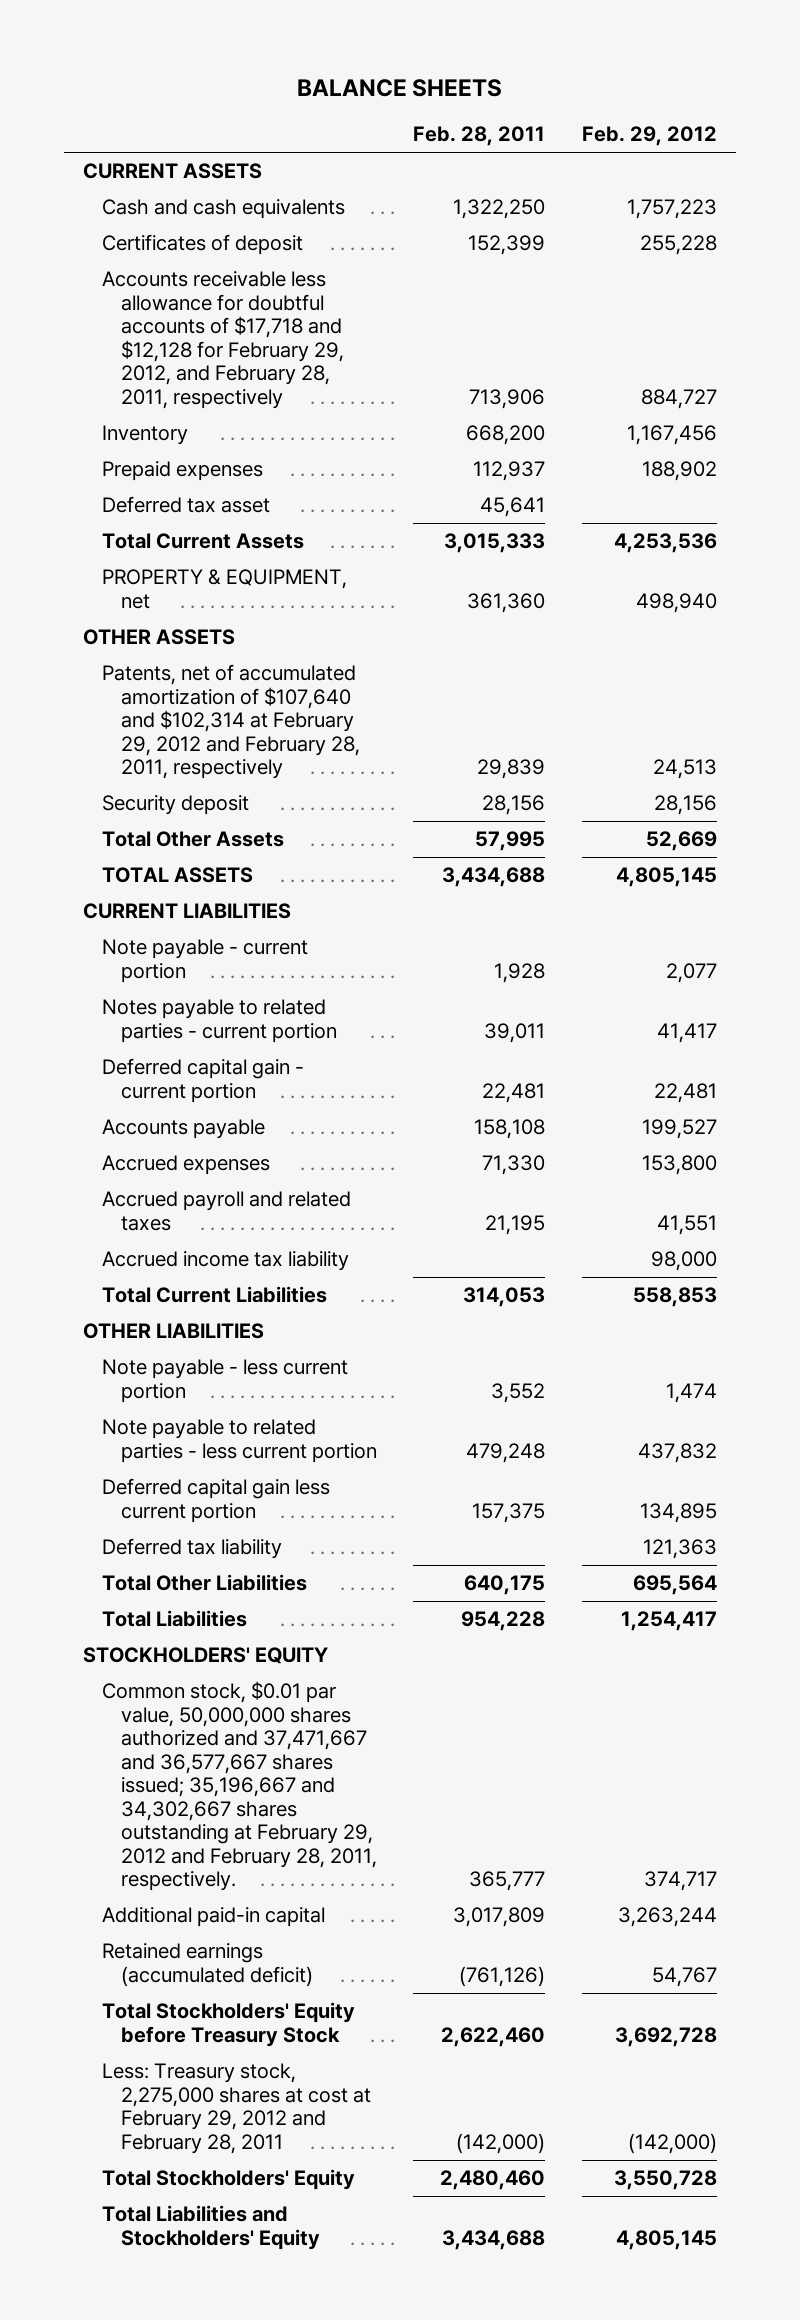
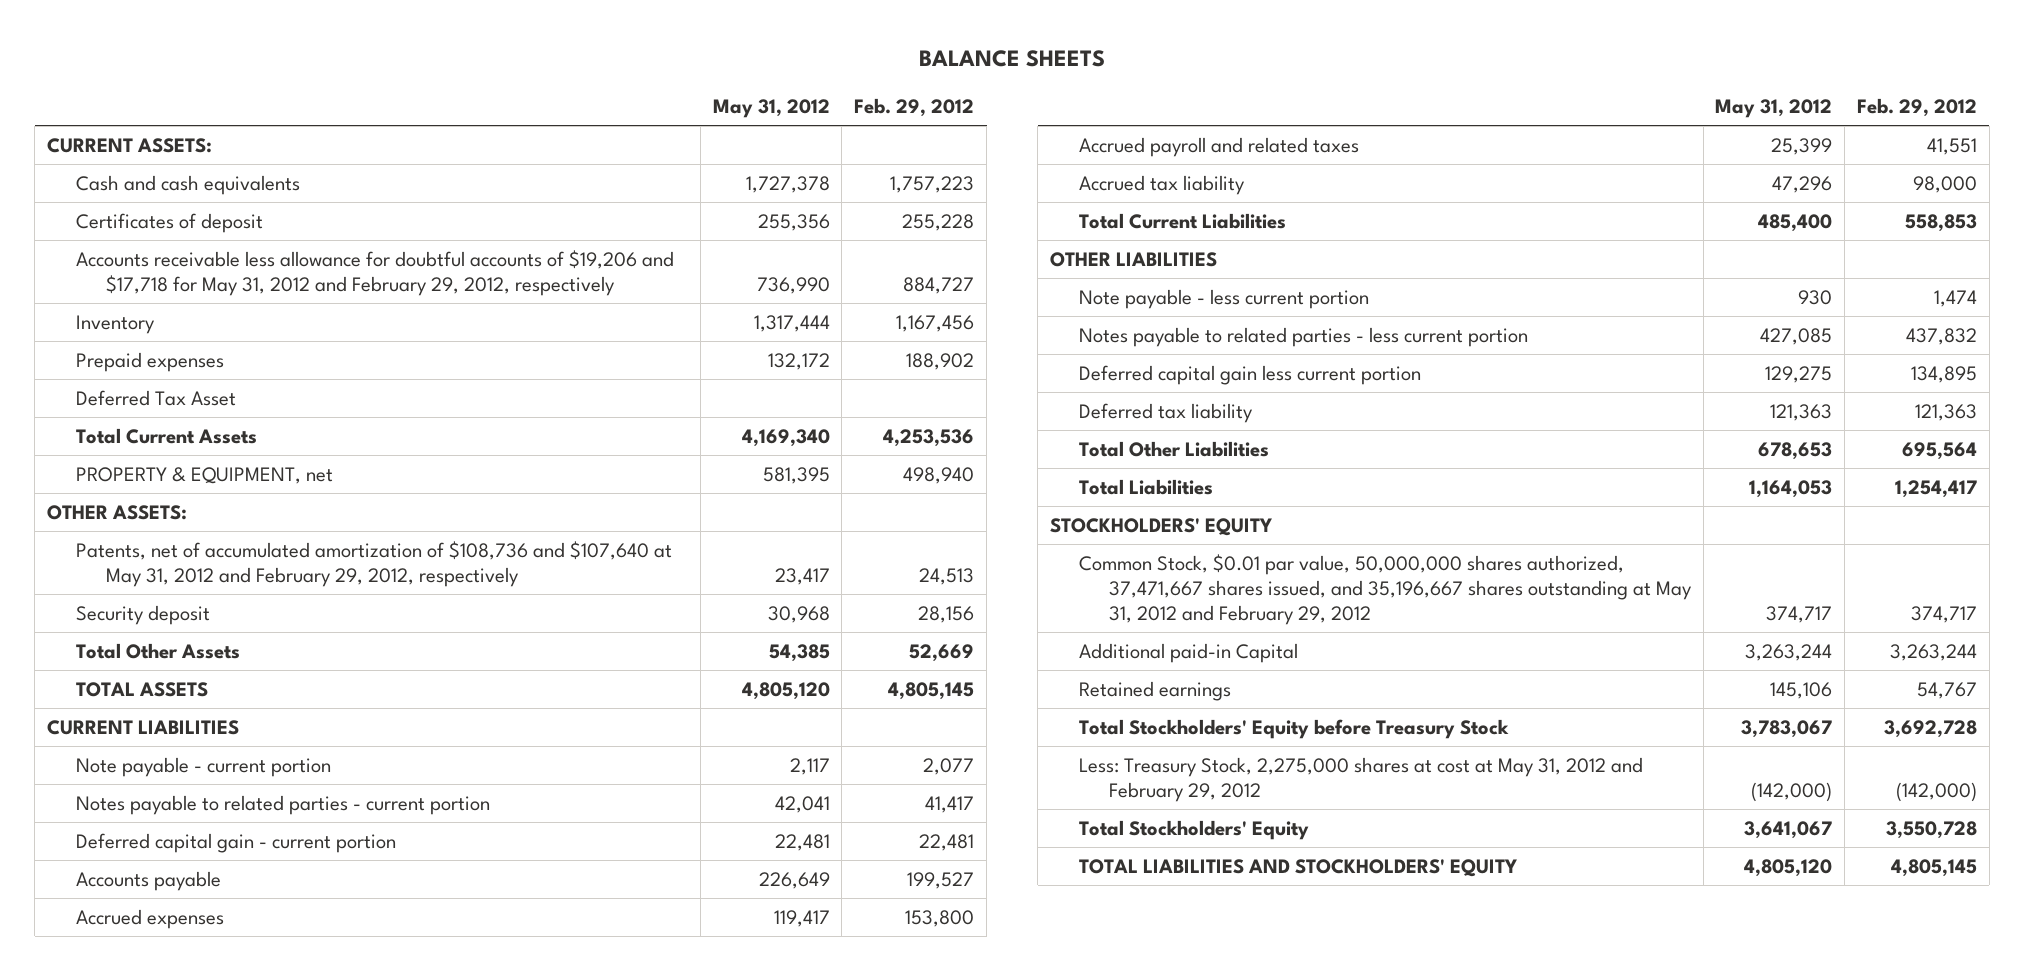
- | Feb. 28, 2011 | Feb. 29, 2012
+ | May 31, 2012 | Feb. 29, 2012
- CURRENT ASSETS
+ CURRENT ASSETS:
- Accounts receivable less allowance for doubtful accounts of $17,718 and $12,128 for February 29, 2012, and February 28, 2011, respectively | 713,906 | 884,727
+ Accounts receivable less allowance for doubtful accounts of $19,206 and $17,718 for May 31, 2012 and February 29, 2012, respectively | 736,990 | 884,727
- Deferred tax asset | 45,641 |
+ Deferred Tax Asset
- OTHER ASSETS
- Patents, net of accumulated amortization of $107,640 and $102,314 at February 29, 2012 and February 28, 2011, respectively | 29,839 | 24,513
+ OTHER ASSETS:
+ Patents, net of accumulated amortization of $108,736 and $107,640 at May 31, 2012 and February 29, 2012, respectively | 23,417 | 24,513
- Accrued income tax liability | | 98,000
+ Accrued tax liability | 47,296 | 98,000
- Note payable to related parties - less current portion | 479,248 | 437,832
+ Notes payable to related parties - less current portion | 427,085 | 437,832
- Common stock, $0.01 par value, 50,000,000 shares authorized and 37,471,667 and 36,577,667 shares issued; 35,196,667 and 34,302,667 shares outstanding at February 29, 2012 and February 28, 2011, respectively. | 365,777 | 374,717
- Additional paid-in capital | 3,017,809 | 3,263,244
- Retained earnings (accumulated deficit) | (761,126) | 54,767
+ Common Stock, $0.01 par value, 50,000,000 shares authorized, 37,471,667 shares issued, and 35,196,667 shares outstanding at May 31, 2012 and February 29, 2012 | 374,717 | 374,717
+ Additional paid-in Capital | 3,263,244 | 3,263,244
+ Retained earnings | 145,106 | 54,767
- Less: Treasury stock, 2,275,000 shares at cost at February 29, 2012 and February 28, 2011 | (142,000) | (142,000)
+ Less: Treasury Stock, 2,275,000 shares at cost at May 31, 2012 and February 29, 2012 | (142,000) | (142,000)
- Total Liabilities and Stockholders' Equity | 3,434,688 | 4,805,145
+ TOTAL LIABILITIES AND STOCKHOLDERS' EQUITY | 4,805,120 | 4,805,145

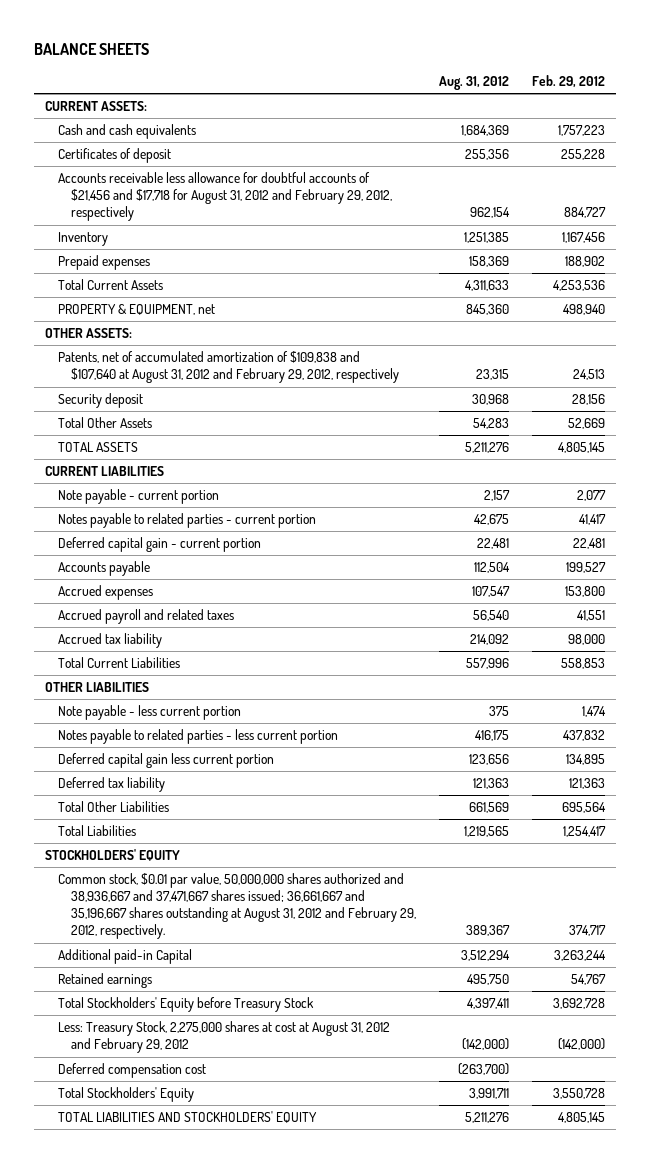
- | May 31, 2012 | Feb. 29, 2012
+ | Aug. 31, 2012 | Feb. 29, 2012
- Accounts receivable less allowance for doubtful accounts of $19,206 and $17,718 for May 31, 2012 and February 29, 2012, respectively | 736,990 | 884,727
+ Accounts receivable less allowance for doubtful accounts of $21,456 and $17,718 for August 31, 2012 and February 29, 2012, respectively | 962,154 | 884,727
- Deferred Tax Asset
- Patents, net of accumulated amortization of $108,736 and $107,640 at May 31, 2012 and February 29, 2012, respectively | 23,417 | 24,513
+ Patents, net of accumulated amortization of $109,838 and $107,640 at August 31, 2012 and February 29, 2012, respectively | 23,315 | 24,513
- Common Stock, $0.01 par value, 50,000,000 shares authorized, 37,471,667 shares issued, and 35,196,667 shares outstanding at May 31, 2012 and February 29, 2012 | 374,717 | 374,717
+ Common stock, $0.01 par value, 50,000,000 shares authorized and 38,936,667 and 37,471,667 shares issued; 36,661,667 and 35,196,667 shares outstanding at August 31, 2012 and February 29, 2012, respectively. | 389,367 | 374,717
- Less: Treasury Stock, 2,275,000 shares at cost at May 31, 2012 and February 29, 2012 | (142,000) | (142,000)
+ Less: Treasury Stock, 2,275,000 shares at cost at August 31, 2012 and February 29, 2012 | (142,000) | (142,000)
+ Deferred compensation cost | (263,700) |

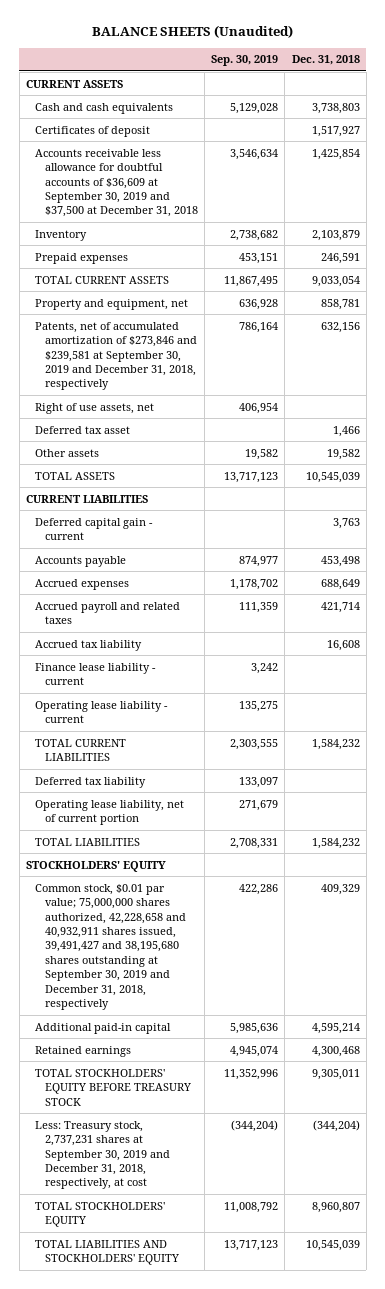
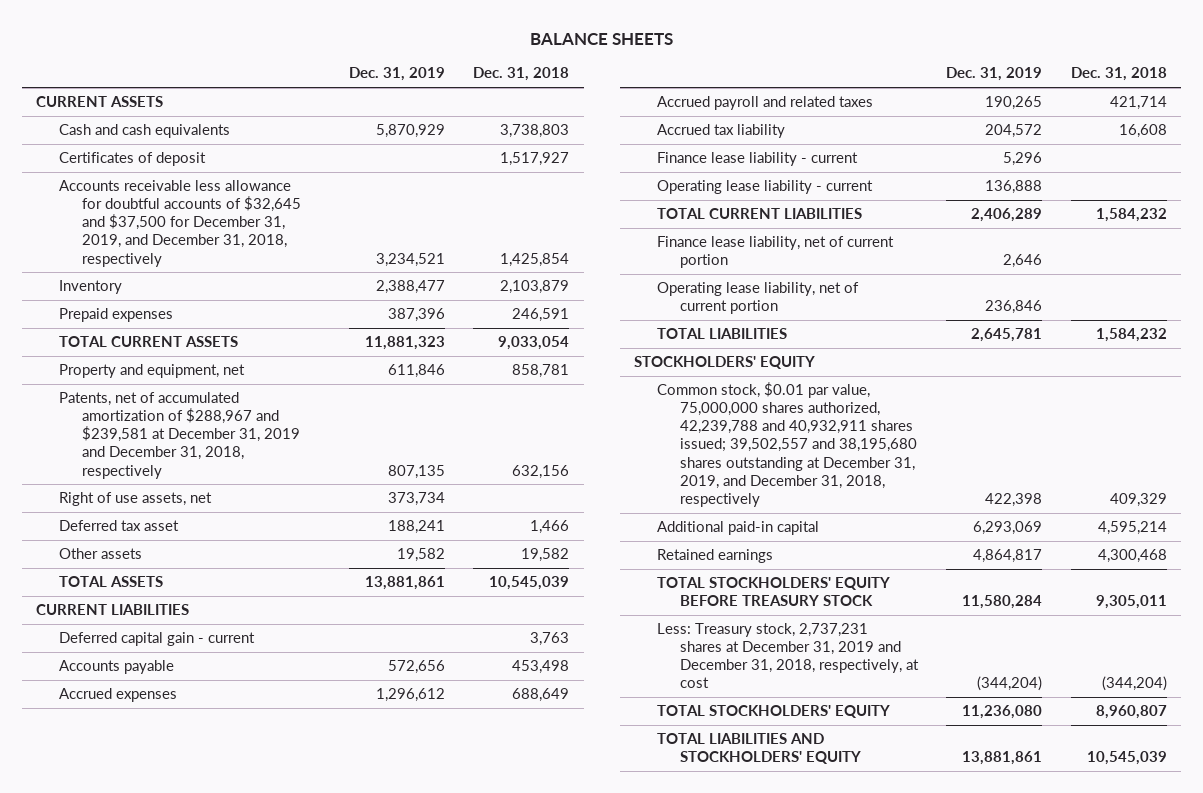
- BALANCE SHEETS (Unaudited)
+ BALANCE SHEETS
- | Sep. 30, 2019 | Dec. 31, 2018
+ | Dec. 31, 2019 | Dec. 31, 2018
- Accounts receivable less allowance for doubtful accounts of $36,609 at September 30, 2019 and $37,500 at December 31, 2018 | 3,546,634 | 1,425,854
+ Accounts receivable less allowance for doubtful accounts of $32,645 and $37,500 for December 31, 2019, and December 31, 2018, respectively | 3,234,521 | 1,425,854
- Patents, net of accumulated amortization of $273,846 and $239,581 at September 30, 2019 and December 31, 2018, respectively | 786,164 | 632,156
+ Patents, net of accumulated amortization of $288,967 and $239,581 at December 31, 2019 and December 31, 2018, respectively | 807,135 | 632,156
- Deferred tax liability | 133,097 |
+ Finance lease liability, net of current portion | 2,646 |
- Common stock, $0.01 par value; 75,000,000 shares authorized, 42,228,658 and 40,932,911 shares issued, 39,491,427 and 38,195,680 shares outstanding at September 30, 2019 and December 31, 2018, respectively | 422,286 | 409,329
+ Common stock, $0.01 par value, 75,000,000 shares authorized, 42,239,788 and 40,932,911 shares issued; 39,502,557 and 38,195,680 shares outstanding at December 31, 2019, and December 31, 2018, respectively | 422,398 | 409,329
- Less: Treasury stock, 2,737,231 shares at September 30, 2019 and December 31, 2018, respectively, at cost | (344,204) | (344,204)
+ Less: Treasury stock, 2,737,231 shares at December 31, 2019 and December 31, 2018, respectively, at cost | (344,204) | (344,204)

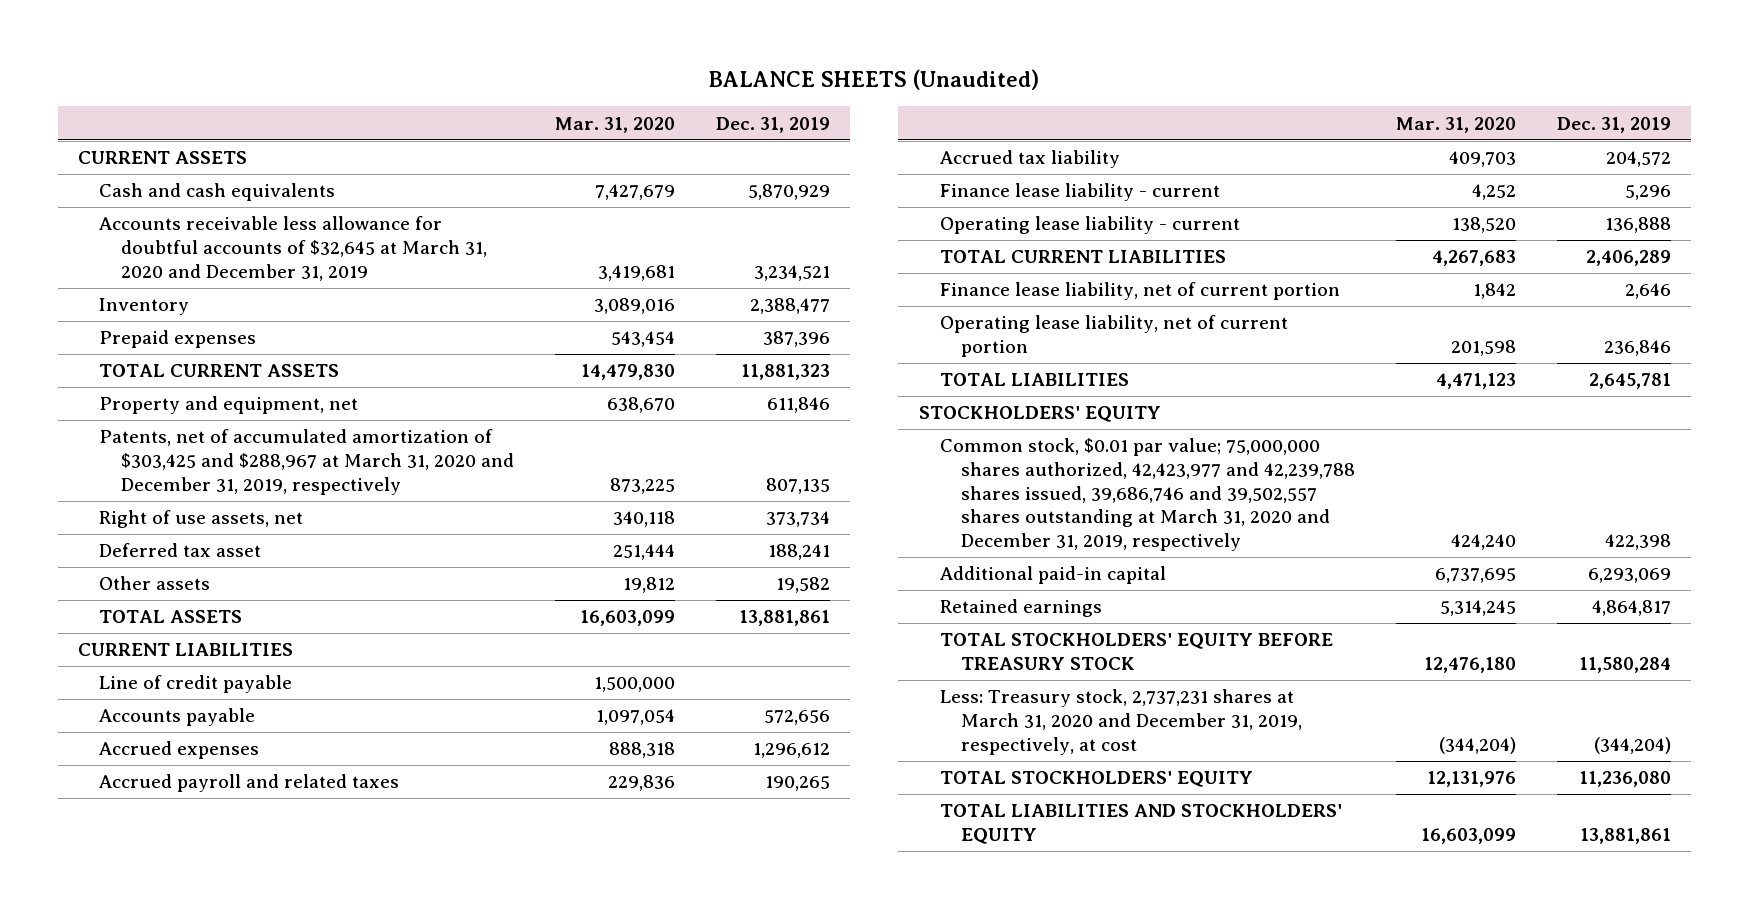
- BALANCE SHEETS
+ BALANCE SHEETS (Unaudited)
- | Dec. 31, 2019 | Dec. 31, 2018
+ | Mar. 31, 2020 | Dec. 31, 2019
- Certificates of deposit | | 1,517,927
- Accounts receivable less allowance for doubtful accounts of $32,645 and $37,500 for December 31, 2019, and December 31, 2018, respectively | 3,234,521 | 1,425,854
+ Accounts receivable less allowance for doubtful accounts of $32,645 at March 31, 2020 and December 31, 2019 | 3,419,681 | 3,234,521
- Patents, net of accumulated amortization of $288,967 and $239,581 at December 31, 2019 and December 31, 2018, respectively | 807,135 | 632,156
+ Patents, net of accumulated amortization of $303,425 and $288,967 at March 31, 2020 and December 31, 2019, respectively | 873,225 | 807,135
- Deferred capital gain - current | | 3,763
+ Line of credit payable | 1,500,000 |
- Common stock, $0.01 par value, 75,000,000 shares authorized, 42,239,788 and 40,932,911 shares issued; 39,502,557 and 38,195,680 shares outstanding at December 31, 2019, and December 31, 2018, respectively | 422,398 | 409,329
+ Common stock, $0.01 par value; 75,000,000 shares authorized, 42,423,977 and 42,239,788 shares issued, 39,686,746 and 39,502,557 shares outstanding at March 31, 2020 and December 31, 2019, respectively | 424,240 | 422,398
- Less: Treasury stock, 2,737,231 shares at December 31, 2019 and December 31, 2018, respectively, at cost | (344,204) | (344,204)
+ Less: Treasury stock, 2,737,231 shares at March 31, 2020 and December 31, 2019, respectively, at cost | (344,204) | (344,204)

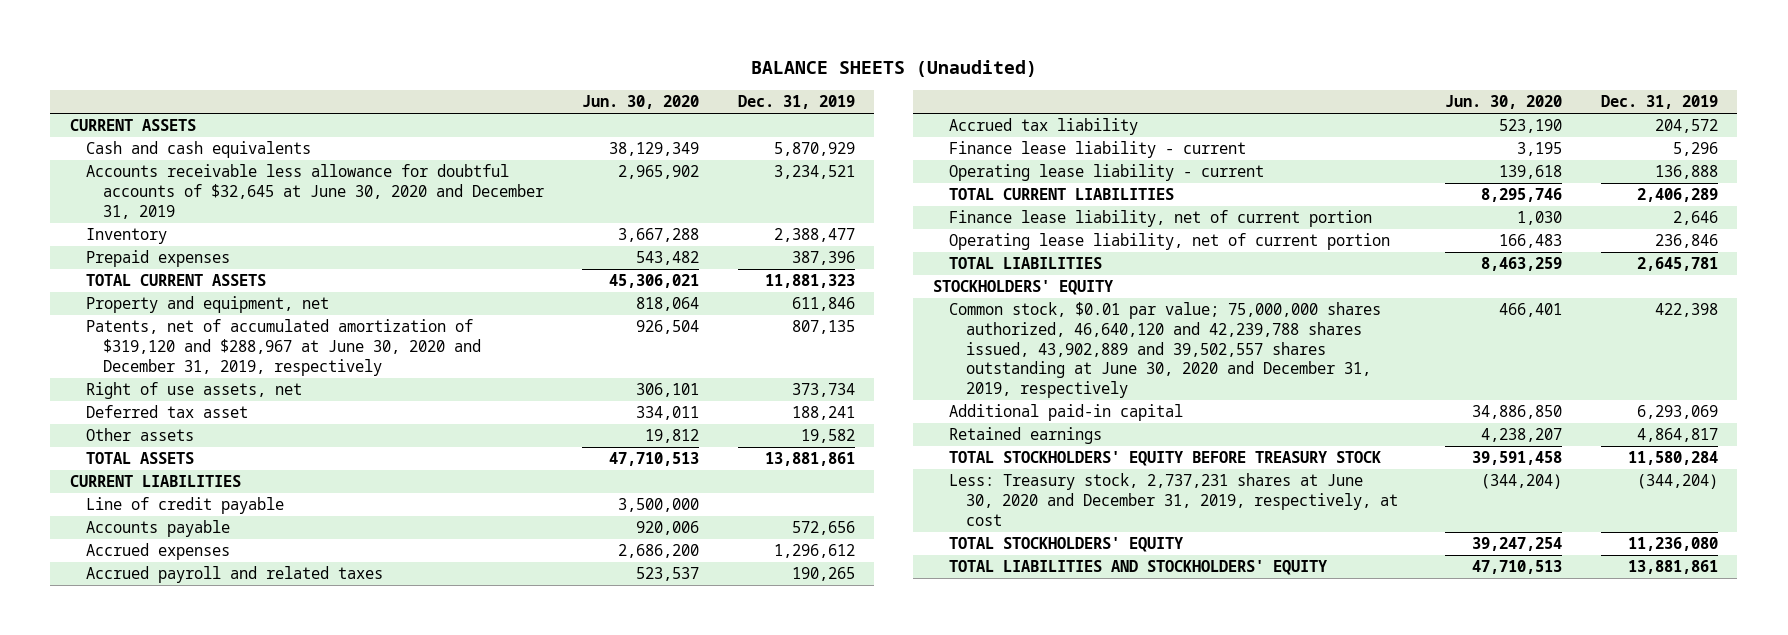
- | Mar. 31, 2020 | Dec. 31, 2019
+ | Jun. 30, 2020 | Dec. 31, 2019
- Accounts receivable less allowance for doubtful accounts of $32,645 at March 31, 2020 and December 31, 2019 | 3,419,681 | 3,234,521
+ Accounts receivable less allowance for doubtful accounts of $32,645 at June 30, 2020 and December 31, 2019 | 2,965,902 | 3,234,521
- Patents, net of accumulated amortization of $303,425 and $288,967 at March 31, 2020 and December 31, 2019, respectively | 873,225 | 807,135
+ Patents, net of accumulated amortization of $319,120 and $288,967 at June 30, 2020 and December 31, 2019, respectively | 926,504 | 807,135
- Common stock, $0.01 par value; 75,000,000 shares authorized, 42,423,977 and 42,239,788 shares issued, 39,686,746 and 39,502,557 shares outstanding at March 31, 2020 and December 31, 2019, respectively | 424,240 | 422,398
+ Common stock, $0.01 par value; 75,000,000 shares authorized, 46,640,120 and 42,239,788 shares issued, 43,902,889 and 39,502,557 shares outstanding at June 30, 2020 and December 31, 2019, respectively | 466,401 | 422,398
- Less: Treasury stock, 2,737,231 shares at March 31, 2020 and December 31, 2019, respectively, at cost | (344,204) | (344,204)
+ Less: Treasury stock, 2,737,231 shares at June 30, 2020 and December 31, 2019, respectively, at cost | (344,204) | (344,204)

